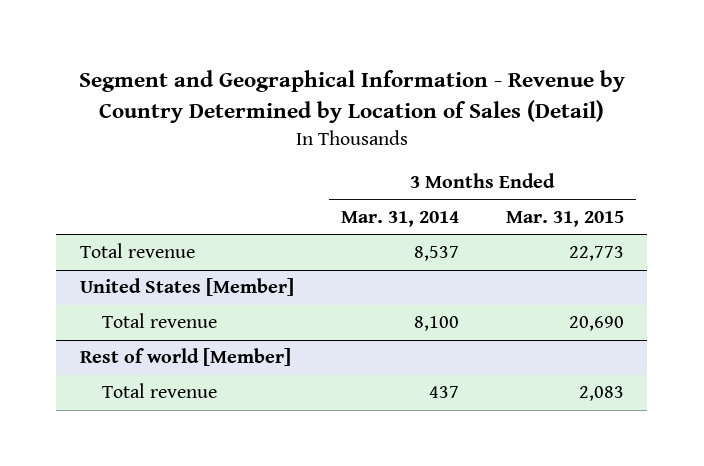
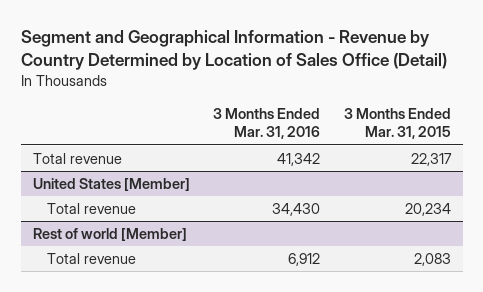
- Segment and Geographical Information - Revenue by Country Determined by Location of Sales (Detail)
+ Segment and Geographical Information - Revenue by Country Determined by Location of Sales Office (Detail)
- | 3 Months Ended Mar. 31, 2014 | 3 Months Ended Mar. 31, 2015
+ | 3 Months Ended Mar. 31, 2016 | 3 Months Ended Mar. 31, 2015
- Total revenue | 8,537 | 22,773
+ Total revenue | 41,342 | 22,317
@ United States [Member]
- Total revenue | 8,100 | 20,690
+ Total revenue | 34,430 | 20,234

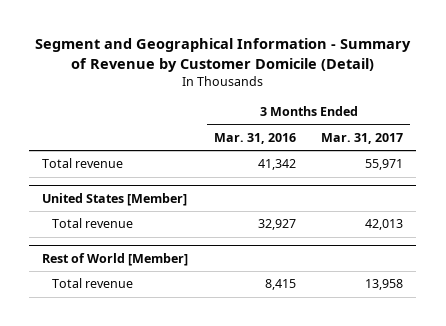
- Segment and Geographical Information - Revenue by Country Determined by Location of Sales Office (Detail)
+ Segment and Geographical Information - Summary of Revenue by Customer Domicile (Detail)
- | 3 Months Ended Mar. 31, 2016 | 3 Months Ended Mar. 31, 2015
+ | 3 Months Ended Mar. 31, 2016 | 3 Months Ended Mar. 31, 2017
@ United States [Member]
- Total revenue | 34,430 | 20,234
- Rest of world [Member]
- Total revenue | 6,912 | 2,083
@ United States [Member]
+ Total revenue | 32,927 | 42,013
+ Rest of World [Member]
+ Total revenue | 8,415 | 13,958

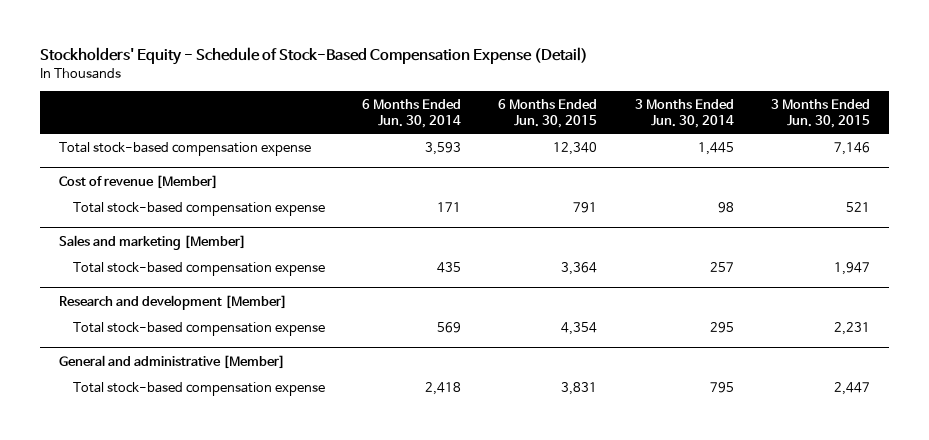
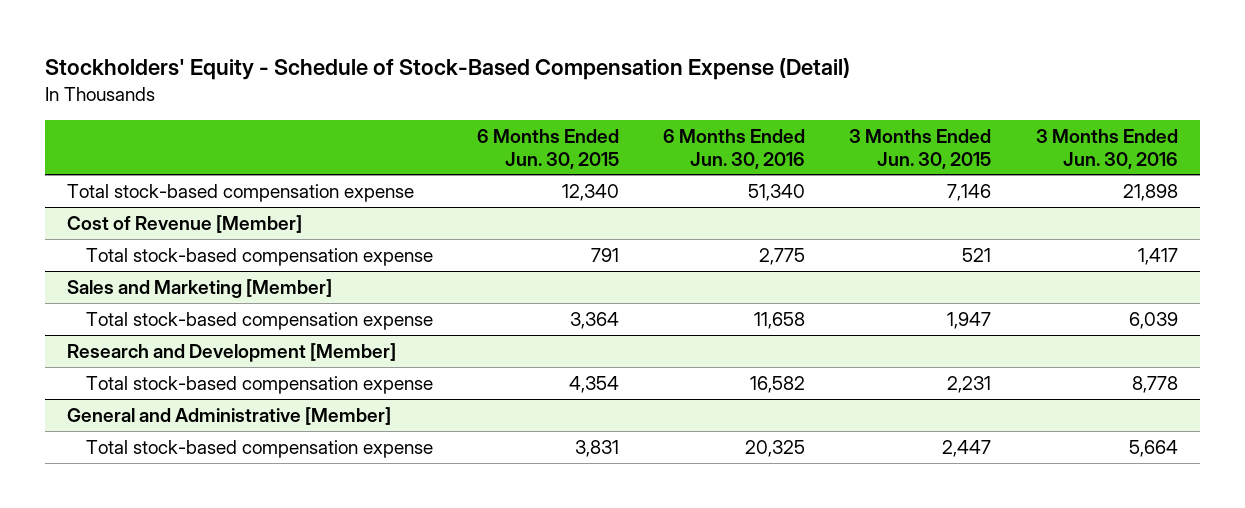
- | 6 Months Ended Jun. 30, 2014 | 6 Months Ended Jun. 30, 2015 | 3 Months Ended Jun. 30, 2014 | 3 Months Ended Jun. 30, 2015
+ | 6 Months Ended Jun. 30, 2015 | 6 Months Ended Jun. 30, 2016 | 3 Months Ended Jun. 30, 2015 | 3 Months Ended Jun. 30, 2016
- Cost of revenue [Member]
+ Cost of Revenue [Member]
- Sales and marketing [Member]
+ Sales and Marketing [Member]
- Research and development [Member]
+ Research and Development [Member]
- General and administrative [Member]
+ General and Administrative [Member]

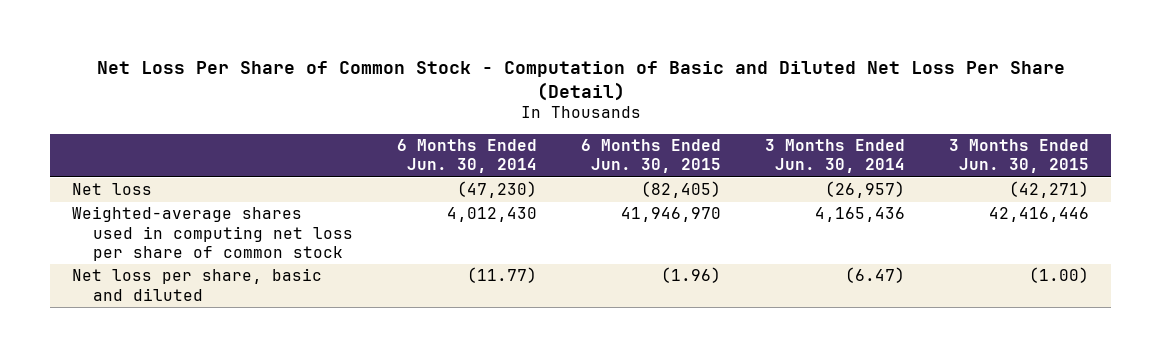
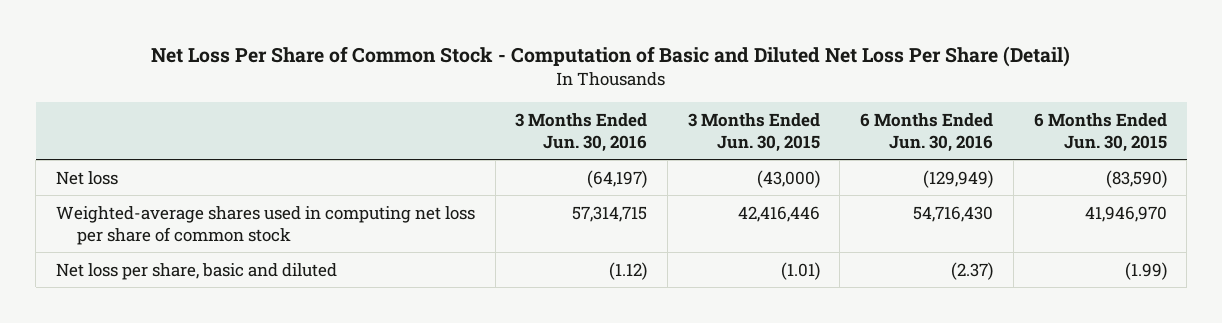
- | 6 Months Ended Jun. 30, 2014 | 6 Months Ended Jun. 30, 2015 | 3 Months Ended Jun. 30, 2014 | 3 Months Ended Jun. 30, 2015
+ | 3 Months Ended Jun. 30, 2016 | 3 Months Ended Jun. 30, 2015 | 6 Months Ended Jun. 30, 2016 | 6 Months Ended Jun. 30, 2015
- Net loss | (47,230) | (82,405) | (26,957) | (42,271)
+ Net loss | (64,197) | (43,000) | (129,949) | (83,590)
- Net loss per share, basic and diluted | (11.77) | (1.96) | (6.47) | (1.00)
+ Net loss per share, basic and diluted | (1.12) | (1.01) | (2.37) | (1.99)

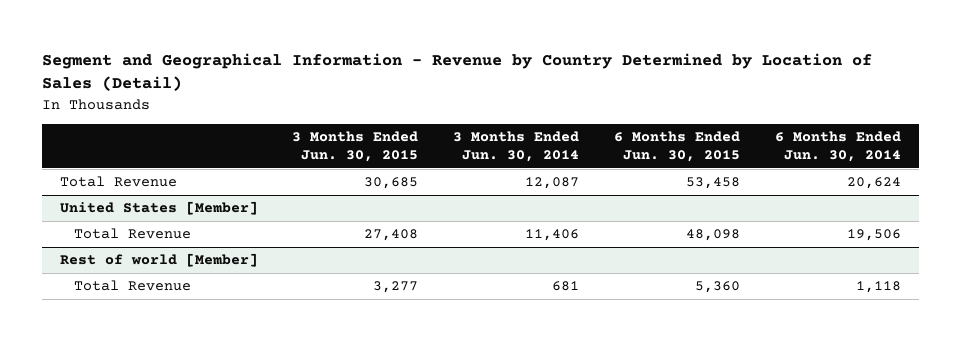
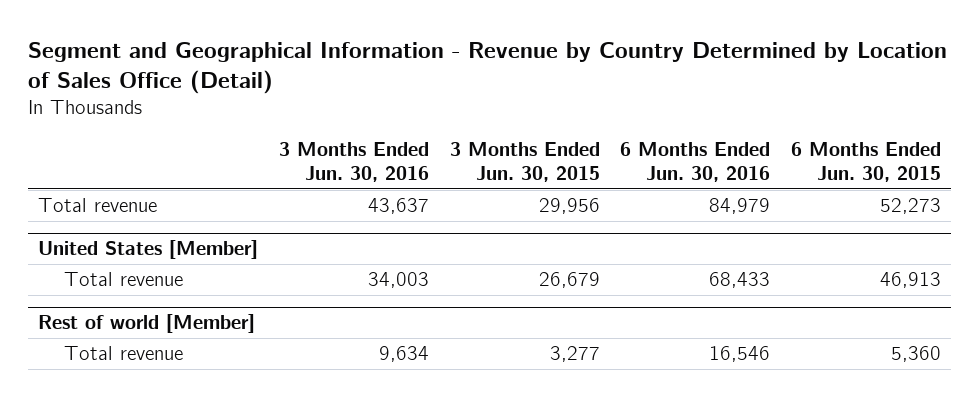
- Segment and Geographical Information - Revenue by Country Determined by Location of Sales (Detail)
+ Segment and Geographical Information - Revenue by Country Determined by Location of Sales Office (Detail)
- | 3 Months Ended Jun. 30, 2015 | 3 Months Ended Jun. 30, 2014 | 6 Months Ended Jun. 30, 2015 | 6 Months Ended Jun. 30, 2014
+ | 3 Months Ended Jun. 30, 2016 | 3 Months Ended Jun. 30, 2015 | 6 Months Ended Jun. 30, 2016 | 6 Months Ended Jun. 30, 2015
- Total Revenue | 30,685 | 12,087 | 53,458 | 20,624
+ Total revenue | 43,637 | 29,956 | 84,979 | 52,273
@ United States [Member]
- Total Revenue | 27,408 | 11,406 | 48,098 | 19,506
+ Total revenue | 34,003 | 26,679 | 68,433 | 46,913
@ Rest of world [Member]
- Total Revenue | 3,277 | 681 | 5,360 | 1,118
+ Total revenue | 9,634 | 3,277 | 16,546 | 5,360

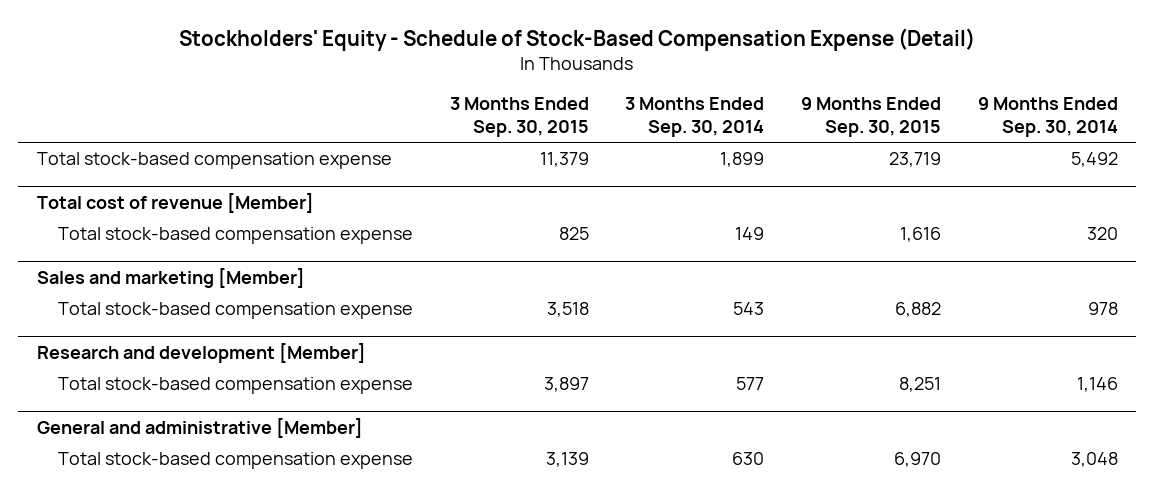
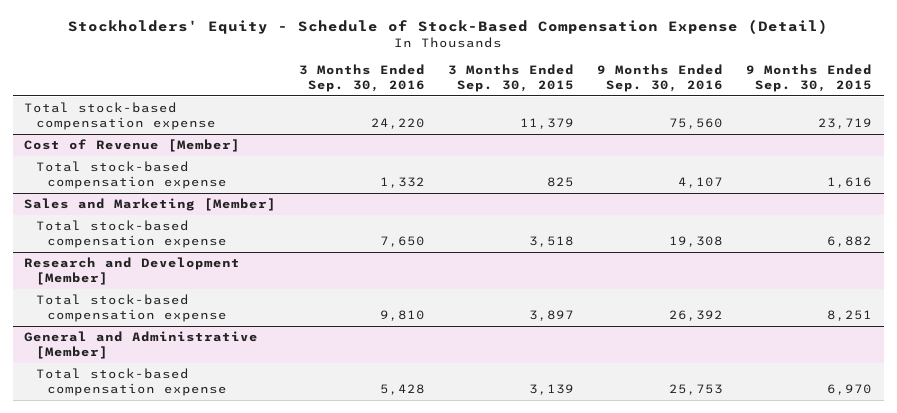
- | 3 Months Ended Sep. 30, 2015 | 3 Months Ended Sep. 30, 2014 | 9 Months Ended Sep. 30, 2015 | 9 Months Ended Sep. 30, 2014
+ | 3 Months Ended Sep. 30, 2016 | 3 Months Ended Sep. 30, 2015 | 9 Months Ended Sep. 30, 2016 | 9 Months Ended Sep. 30, 2015
- Total cost of revenue [Member]
+ Cost of Revenue [Member]
- Sales and marketing [Member]
+ Sales and Marketing [Member]
- Research and development [Member]
+ Research and Development [Member]
- General and administrative [Member]
+ General and Administrative [Member]

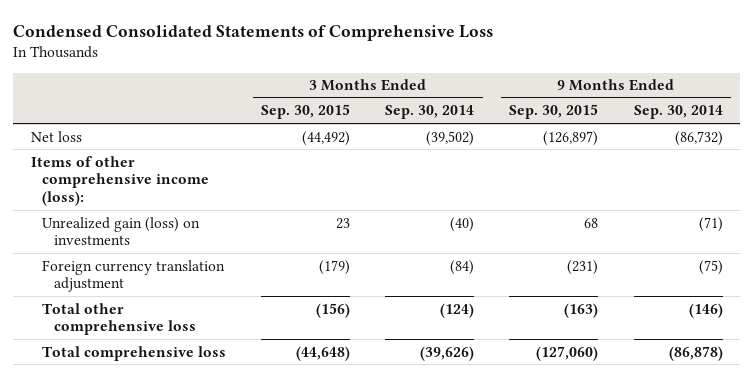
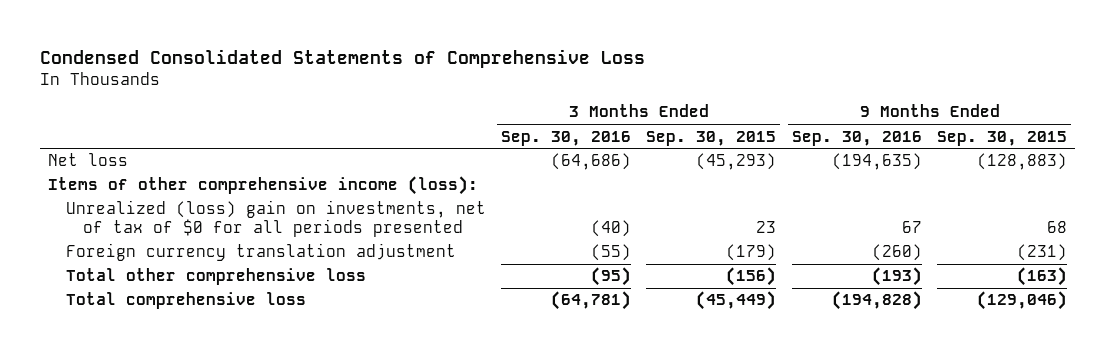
- | 3 Months Ended Sep. 30, 2015 | 3 Months Ended Sep. 30, 2014 | 9 Months Ended Sep. 30, 2015 | 9 Months Ended Sep. 30, 2014
+ | 3 Months Ended Sep. 30, 2016 | 3 Months Ended Sep. 30, 2015 | 9 Months Ended Sep. 30, 2016 | 9 Months Ended Sep. 30, 2015
- Net loss | (44,492) | (39,502) | (126,897) | (86,732)
+ Net loss | (64,686) | (45,293) | (194,635) | (128,883)
- Unrealized gain (loss) on investments | 23 | (40) | 68 | (71)
+ Unrealized (loss) gain on investments, net of tax of $0 for all periods presented | (40) | 23 | 67 | 68
- Total comprehensive loss | (44,648) | (39,626) | (127,060) | (86,878)
+ Total comprehensive loss | (64,781) | (45,449) | (194,828) | (129,046)

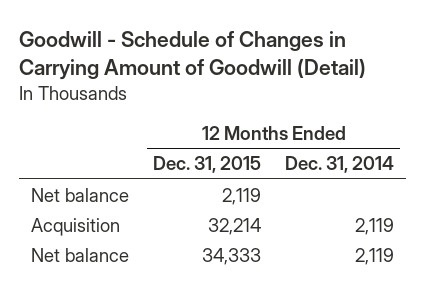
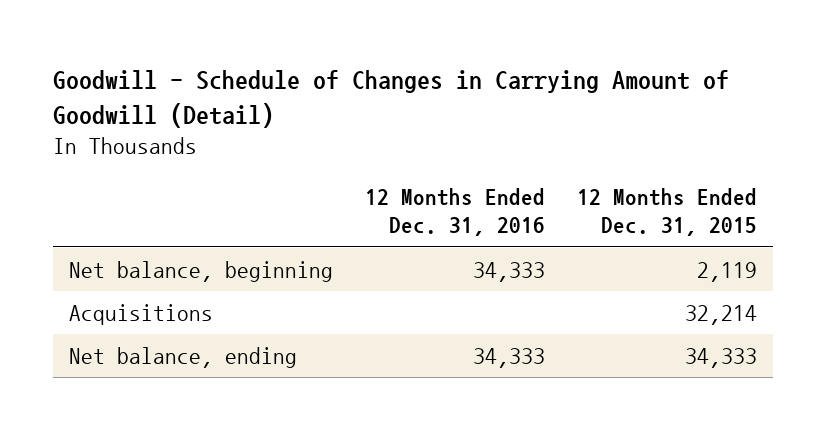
- | 12 Months Ended Dec. 31, 2015 | 12 Months Ended Dec. 31, 2014
+ | 12 Months Ended Dec. 31, 2016 | 12 Months Ended Dec. 31, 2015
- Net balance | 2,119 |
- Acquisition | 32,214 | 2,119
- Net balance | 34,333 | 2,119
+ Net balance, beginning | 34,333 | 2,119
+ Acquisitions | | 32,214
+ Net balance, ending | 34,333 | 34,333

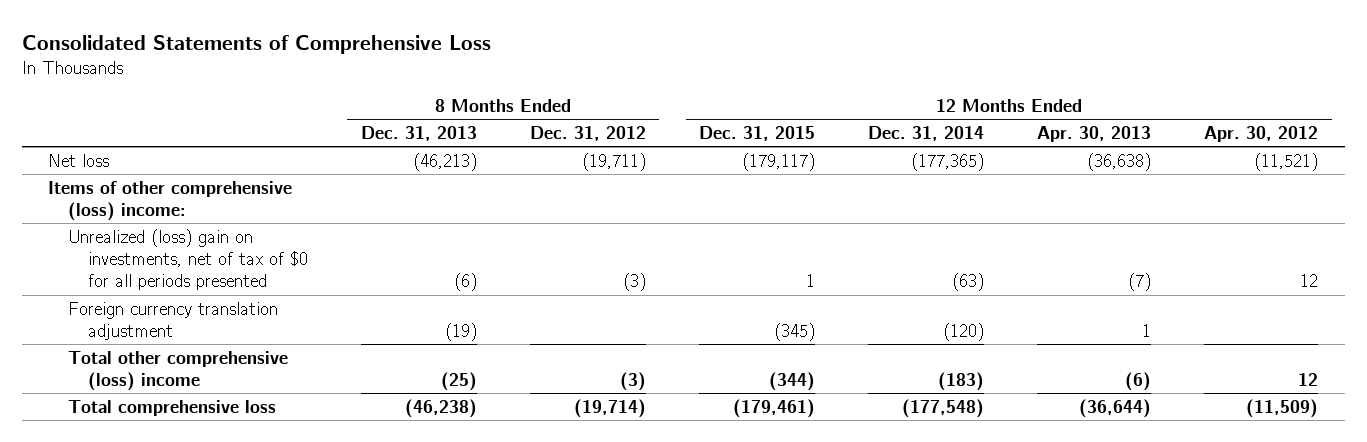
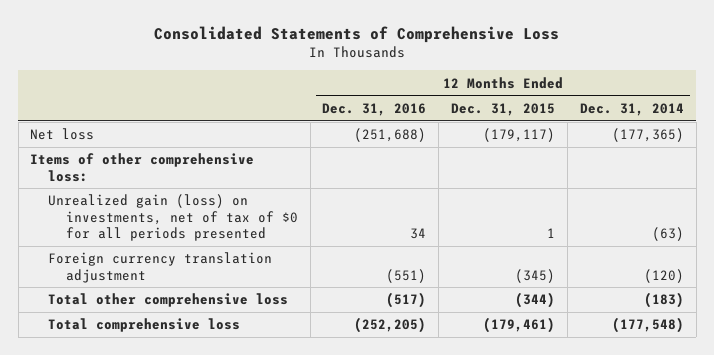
- | 8 Months Ended Dec. 31, 2013 | 8 Months Ended Dec. 31, 2012 | 12 Months Ended Dec. 31, 2015 | 12 Months Ended Dec. 31, 2014 | 12 Months Ended Apr. 30, 2013 | 12 Months Ended Apr. 30, 2012
+ | 12 Months Ended Dec. 31, 2016 | 12 Months Ended Dec. 31, 2015 | 12 Months Ended Dec. 31, 2014
- Items of other comprehensive (loss) income:
- Unrealized (loss) gain on investments, net of tax of $0 for all periods presented | (6) | (3) | 1 | (63) | (7) | 12
+ Items of other comprehensive loss:
+ Unrealized gain (loss) on investments, net of tax of $0 for all periods presented | 34 | 1 | (63)
- Total other comprehensive (loss) income | (25) | (3) | (344) | (183) | (6) | 12
+ Total other comprehensive loss | (517) | (344) | (183)

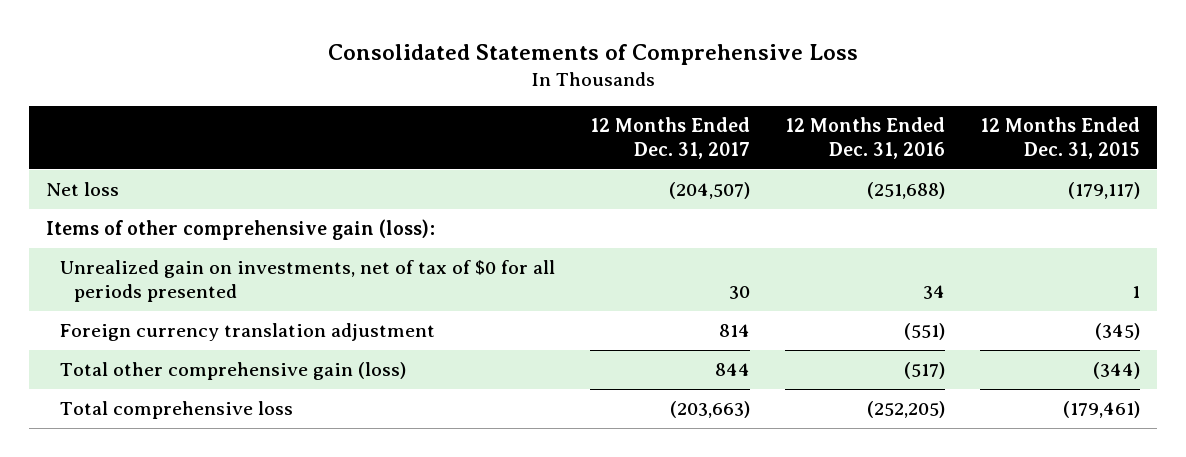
- | 12 Months Ended Dec. 31, 2016 | 12 Months Ended Dec. 31, 2015 | 12 Months Ended Dec. 31, 2014
+ | 12 Months Ended Dec. 31, 2017 | 12 Months Ended Dec. 31, 2016 | 12 Months Ended Dec. 31, 2015
- Items of other comprehensive loss:
- Unrealized gain (loss) on investments, net of tax of $0 for all periods presented | 34 | 1 | (63)
+ Items of other comprehensive gain (loss):
+ Unrealized gain on investments, net of tax of $0 for all periods presented | 30 | 34 | 1
- Total other comprehensive loss | (517) | (344) | (183)
+ Total other comprehensive gain (loss) | 844 | (517) | (344)

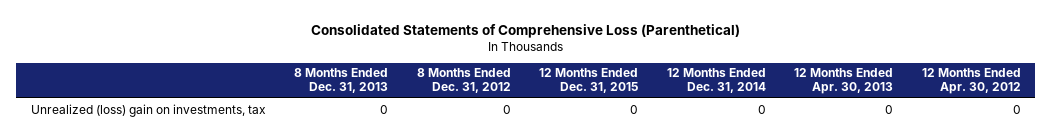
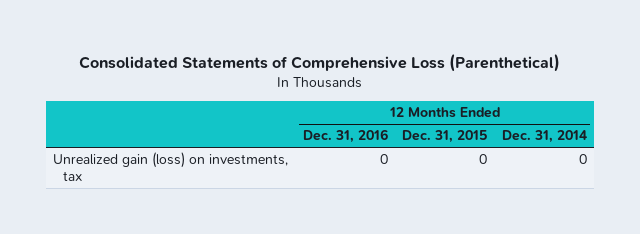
- | 8 Months Ended Dec. 31, 2013 | 8 Months Ended Dec. 31, 2012 | 12 Months Ended Dec. 31, 2015 | 12 Months Ended Dec. 31, 2014 | 12 Months Ended Apr. 30, 2013 | 12 Months Ended Apr. 30, 2012
+ | 12 Months Ended Dec. 31, 2016 | 12 Months Ended Dec. 31, 2015 | 12 Months Ended Dec. 31, 2014
- Unrealized (loss) gain on investments, tax | 0 | 0 | 0 | 0 | 0 | 0
+ Unrealized gain (loss) on investments, tax | 0 | 0 | 0

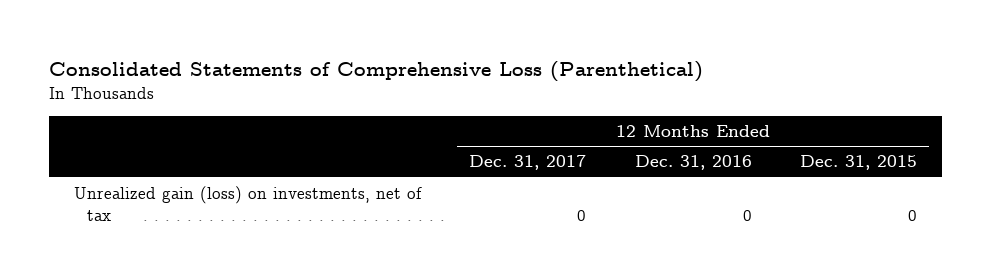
- | 12 Months Ended Dec. 31, 2016 | 12 Months Ended Dec. 31, 2015 | 12 Months Ended Dec. 31, 2014
+ | 12 Months Ended Dec. 31, 2017 | 12 Months Ended Dec. 31, 2016 | 12 Months Ended Dec. 31, 2015
- Unrealized gain (loss) on investments, tax | 0 | 0 | 0
+ Unrealized gain (loss) on investments, net of tax | 0 | 0 | 0

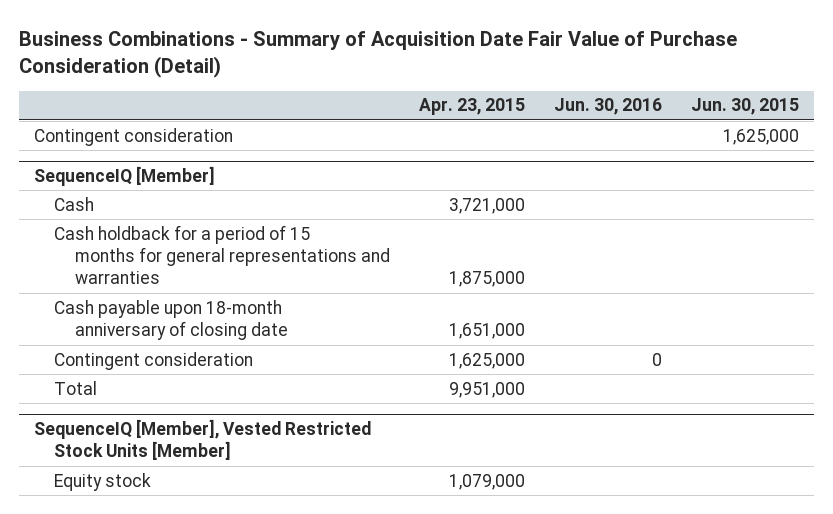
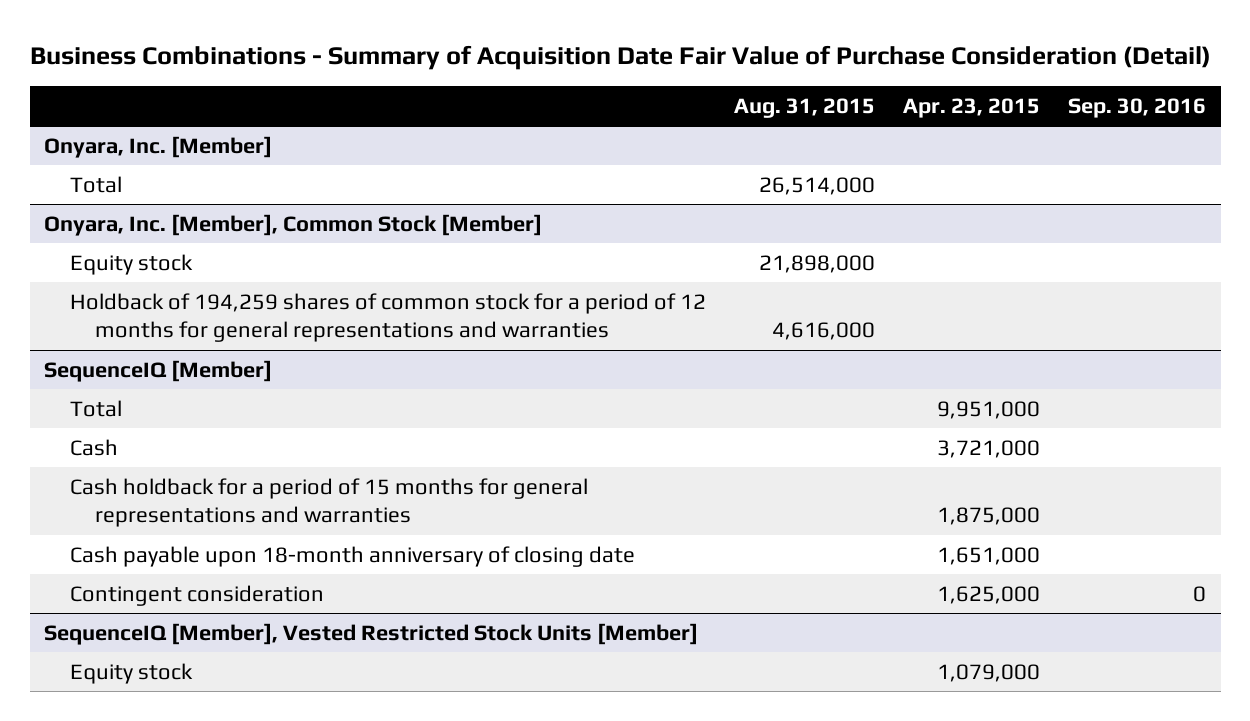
- | Apr. 23, 2015 | Jun. 30, 2016 | Jun. 30, 2015
+ | Aug. 31, 2015 | Apr. 23, 2015 | Sep. 30, 2016
- Contingent consideration | | | 1,625,000
+ Onyara, Inc. [Member]
+ Total | 26,514,000 | |
+ Onyara, Inc. [Member], Common Stock [Member]
+ Equity stock | 21,898,000 | |
+ Holdback of 194,259 shares of common stock for a period of 12 months for general representations and warranties | 4,616,000 | |
@ SequenceIQ [Member]
moved up: Total | | 9,951,000 |

